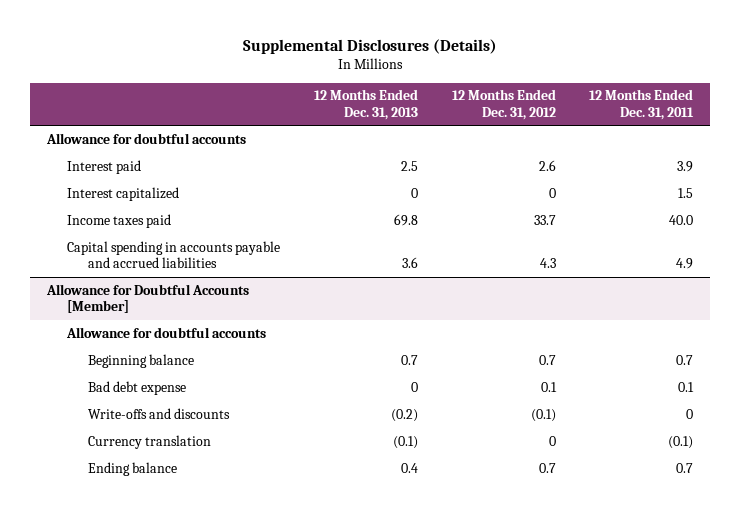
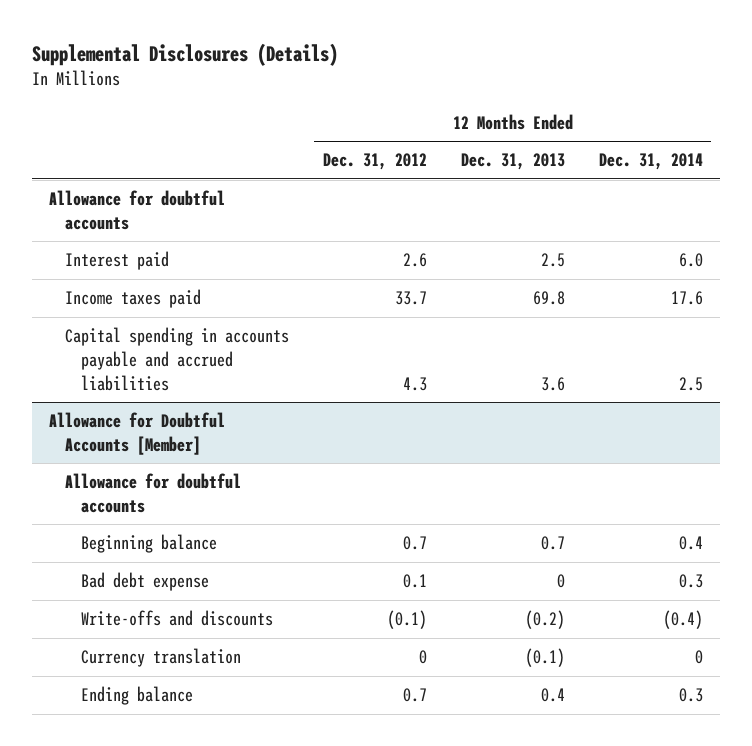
- | 12 Months Ended Dec. 31, 2013 | 12 Months Ended Dec. 31, 2012 | 12 Months Ended Dec. 31, 2011
+ | 12 Months Ended Dec. 31, 2012 | 12 Months Ended Dec. 31, 2013 | 12 Months Ended Dec. 31, 2014
- Interest capitalized | 0 | 0 | 1.5

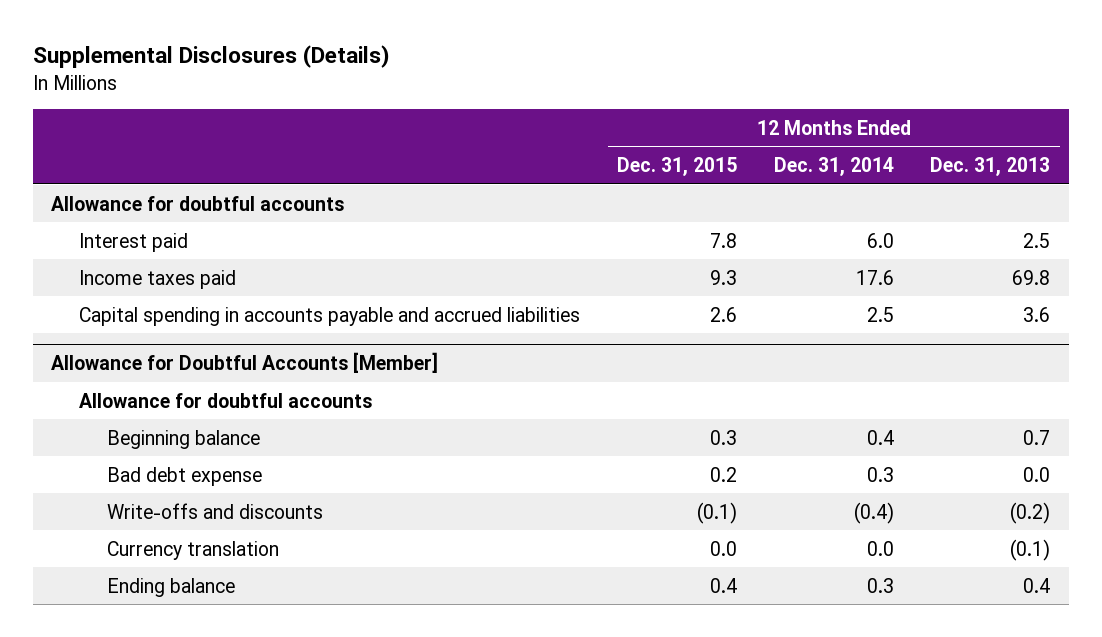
- | 12 Months Ended Dec. 31, 2012 | 12 Months Ended Dec. 31, 2013 | 12 Months Ended Dec. 31, 2014
+ | 12 Months Ended Dec. 31, 2015 | 12 Months Ended Dec. 31, 2014 | 12 Months Ended Dec. 31, 2013
@ Allowance for Doubtful Accounts [Member]
- Bad debt expense | 0.1 | 0 | 0.3
+ Bad debt expense | 0.2 | 0.3 | 0.0
- Currency translation | 0 | (0.1) | 0
+ Currency translation | 0.0 | 0.0 | (0.1)

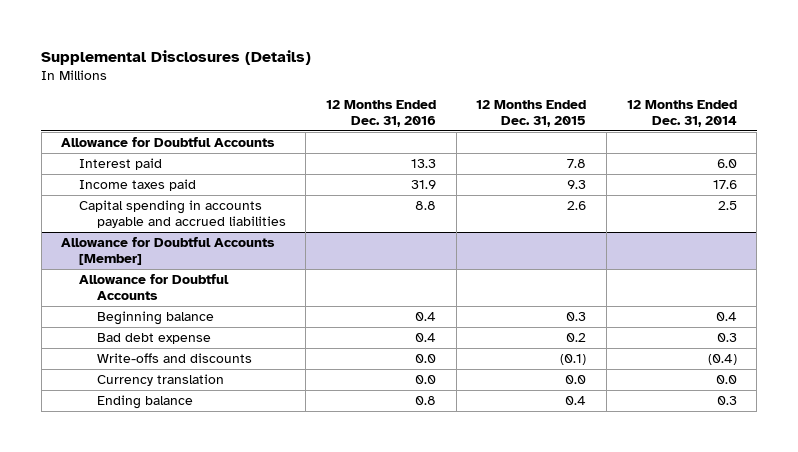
- | 12 Months Ended Dec. 31, 2015 | 12 Months Ended Dec. 31, 2014 | 12 Months Ended Dec. 31, 2013
+ | 12 Months Ended Dec. 31, 2016 | 12 Months Ended Dec. 31, 2015 | 12 Months Ended Dec. 31, 2014
- Allowance for doubtful accounts
+ Allowance for Doubtful Accounts
@ Allowance for Doubtful Accounts [Member]
- Allowance for doubtful accounts
+ Allowance for Doubtful Accounts

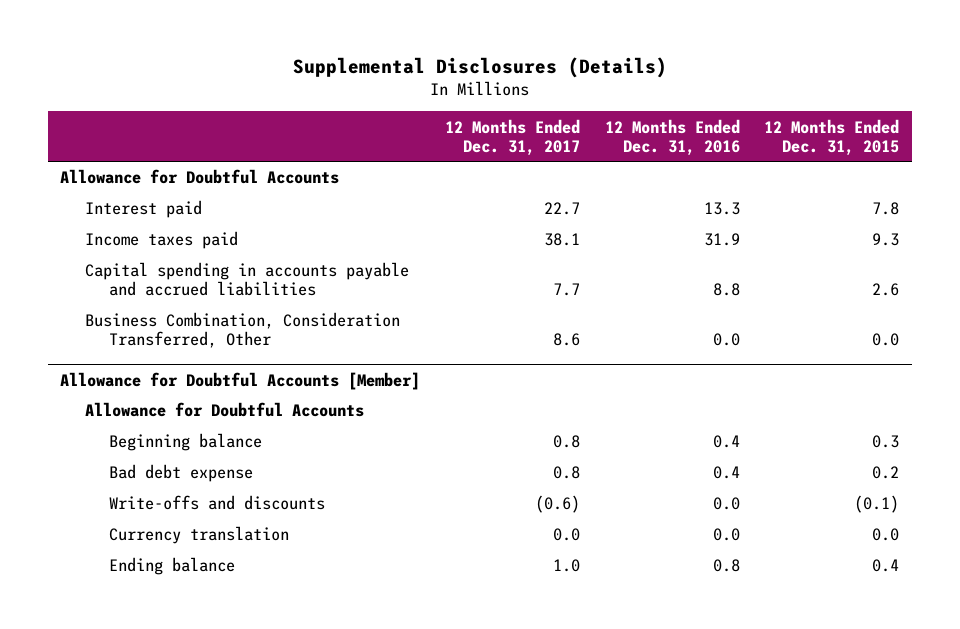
- | 12 Months Ended Dec. 31, 2016 | 12 Months Ended Dec. 31, 2015 | 12 Months Ended Dec. 31, 2014
+ | 12 Months Ended Dec. 31, 2017 | 12 Months Ended Dec. 31, 2016 | 12 Months Ended Dec. 31, 2015
+ Business Combination, Consideration Transferred, Other | 8.6 | 0.0 | 0.0

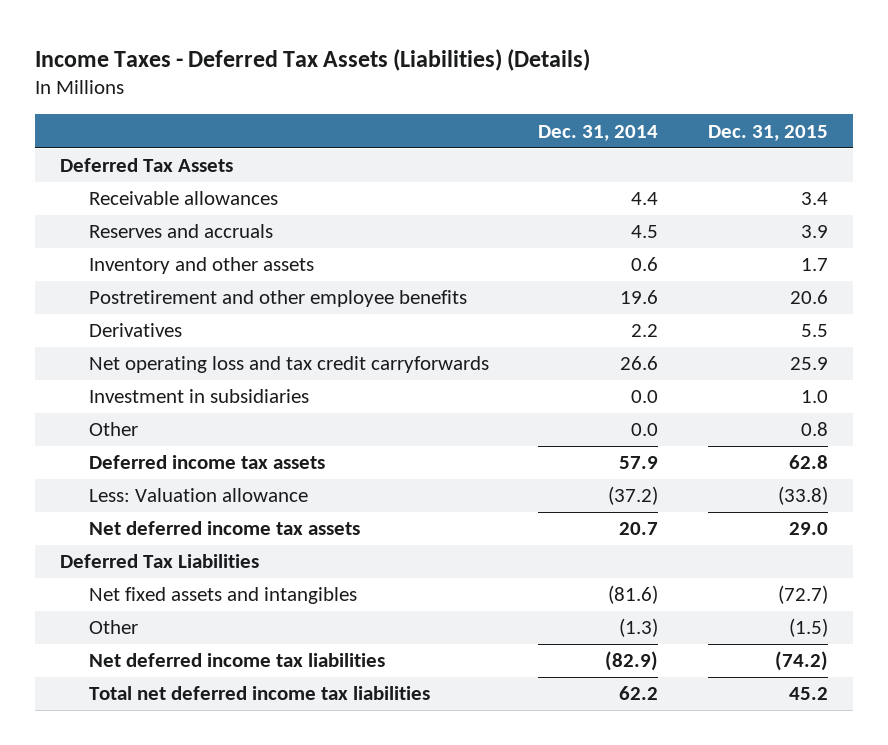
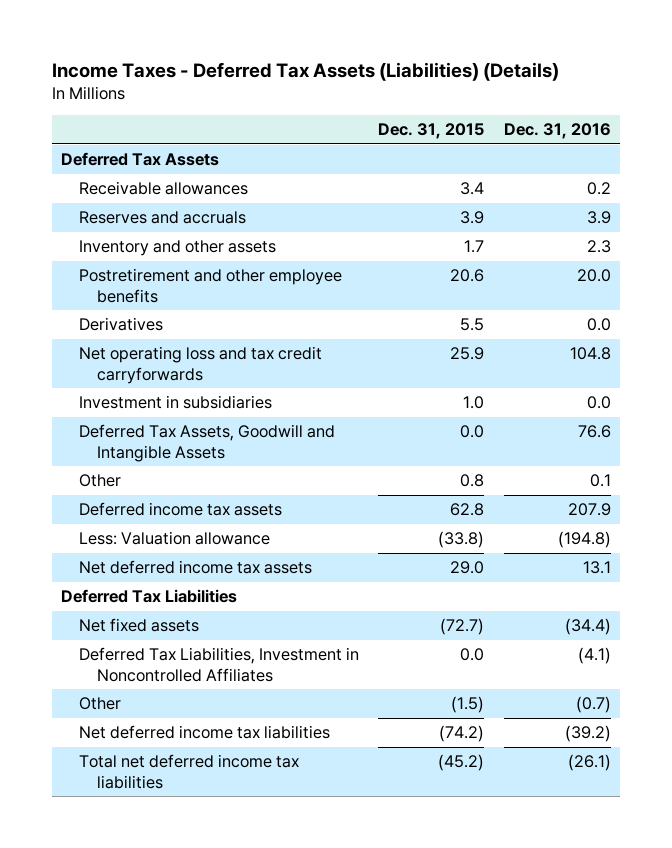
- | Dec. 31, 2014 | Dec. 31, 2015
+ | Dec. 31, 2015 | Dec. 31, 2016
+ Deferred Tax Assets, Goodwill and Intangible Assets | 0.0 | 76.6
- Net fixed assets and intangibles | (81.6) | (72.7)
+ Net fixed assets | (72.7) | (34.4)
+ Deferred Tax Liabilities, Investment in Noncontrolled Affiliates | 0.0 | (4.1)
- Total net deferred income tax liabilities | 62.2 | 45.2
+ Total net deferred income tax liabilities | (45.2) | (26.1)

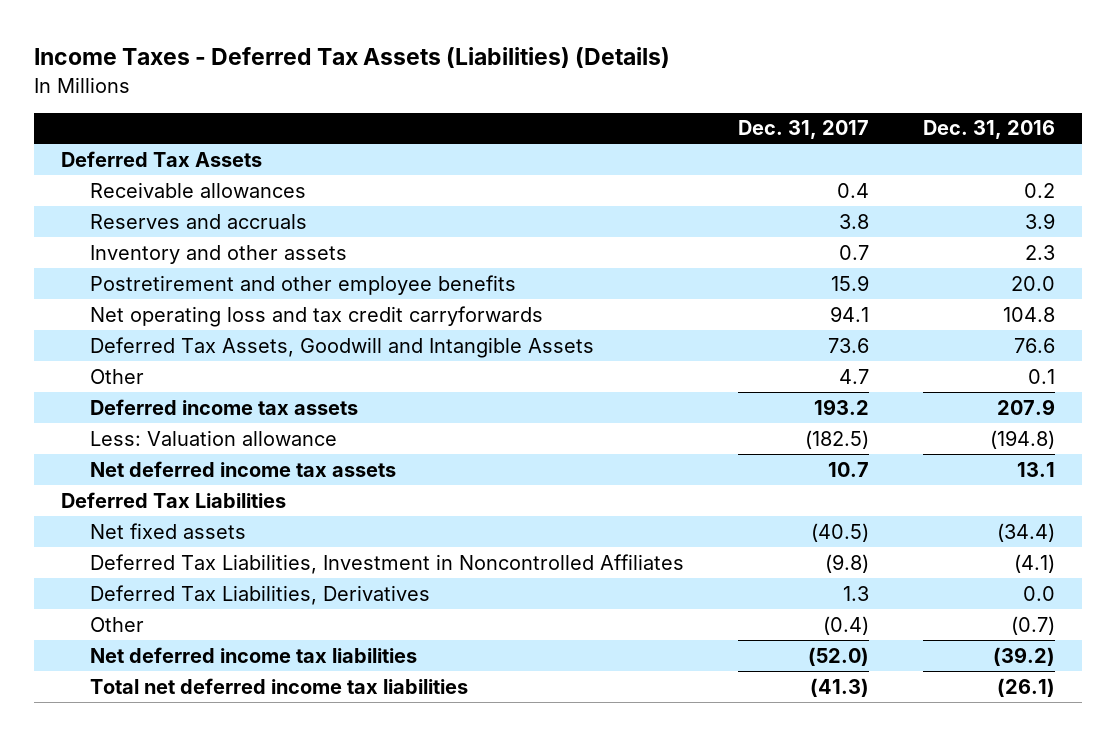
- | Dec. 31, 2015 | Dec. 31, 2016
+ | Dec. 31, 2017 | Dec. 31, 2016
- Derivatives | 5.5 | 0.0
- Investment in subsidiaries | 1.0 | 0.0
+ Deferred Tax Liabilities, Derivatives | 1.3 | 0.0

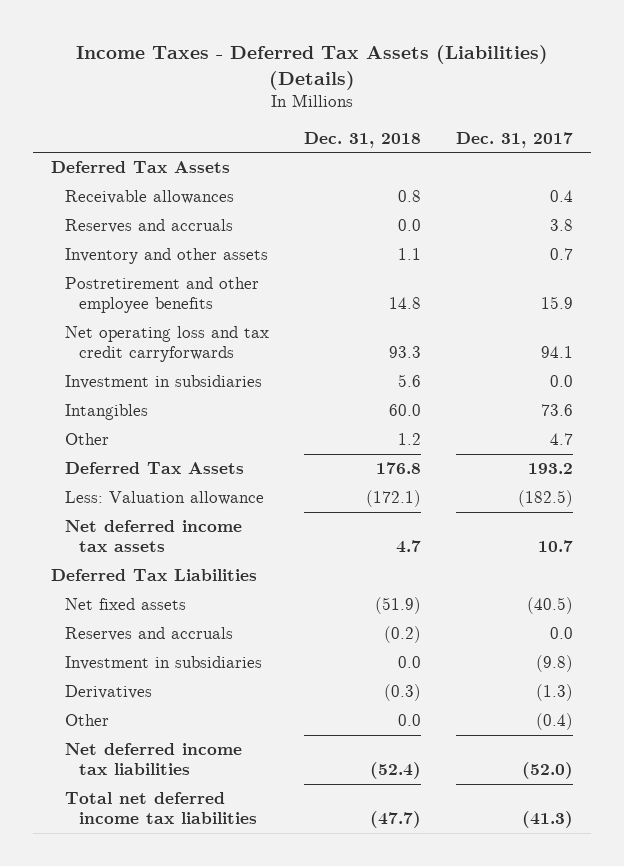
- | Dec. 31, 2017 | Dec. 31, 2016
+ | Dec. 31, 2018 | Dec. 31, 2017
- Deferred Tax Assets, Goodwill and Intangible Assets | 73.6 | 76.6
+ Investment in subsidiaries | 5.6 | 0.0
+ Intangibles | 60.0 | 73.6
- Deferred income tax assets | 193.2 | 207.9
+ Deferred Tax Assets | 176.8 | 193.2
- Deferred Tax Liabilities, Investment in Noncontrolled Affiliates | (9.8) | (4.1)
- Deferred Tax Liabilities, Derivatives | 1.3 | 0.0
+ Reserves and accruals | (0.2) | 0.0
+ Investment in subsidiaries | 0.0 | (9.8)
+ Derivatives | (0.3) | (1.3)

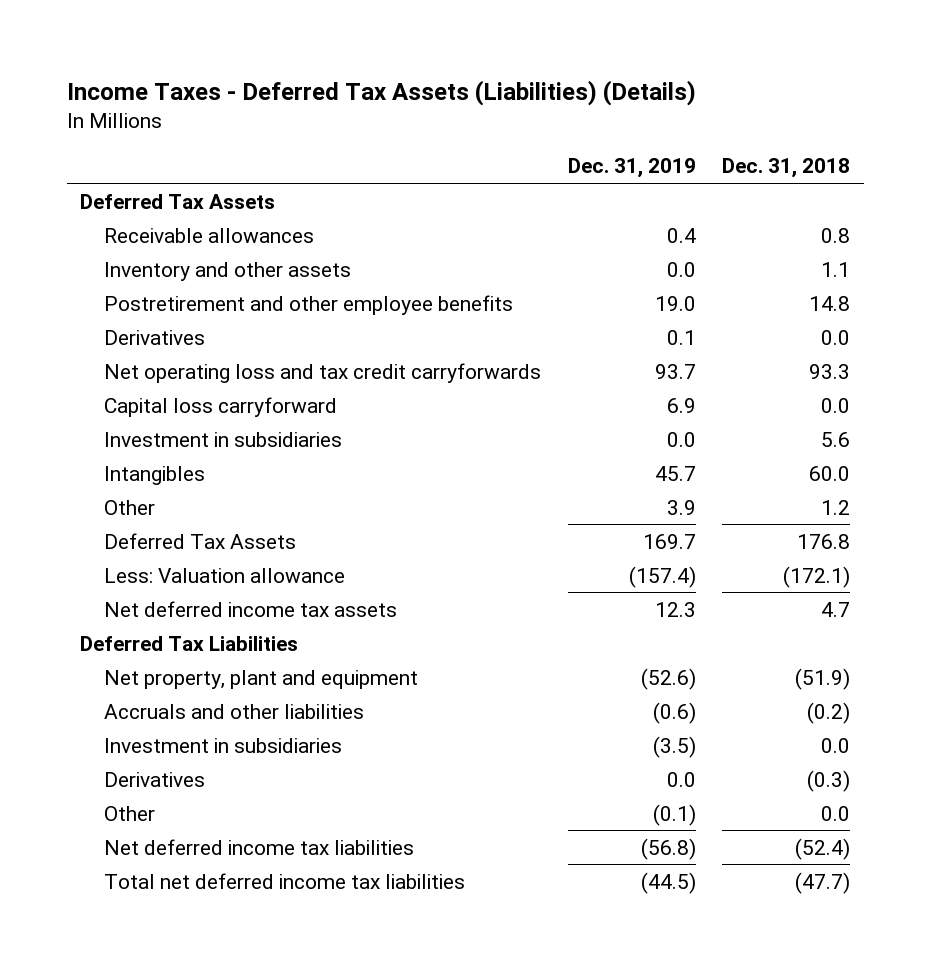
- | Dec. 31, 2018 | Dec. 31, 2017
+ | Dec. 31, 2019 | Dec. 31, 2018
- Reserves and accruals | 0.0 | 3.8
+ Derivatives | 0.1 | 0.0
+ Capital loss carryforward | 6.9 | 0.0
- Net fixed assets | (51.9) | (40.5)
- Reserves and accruals | (0.2) | 0.0
+ Net property, plant and equipment | (52.6) | (51.9)
+ Accruals and other liabilities | (0.6) | (0.2)

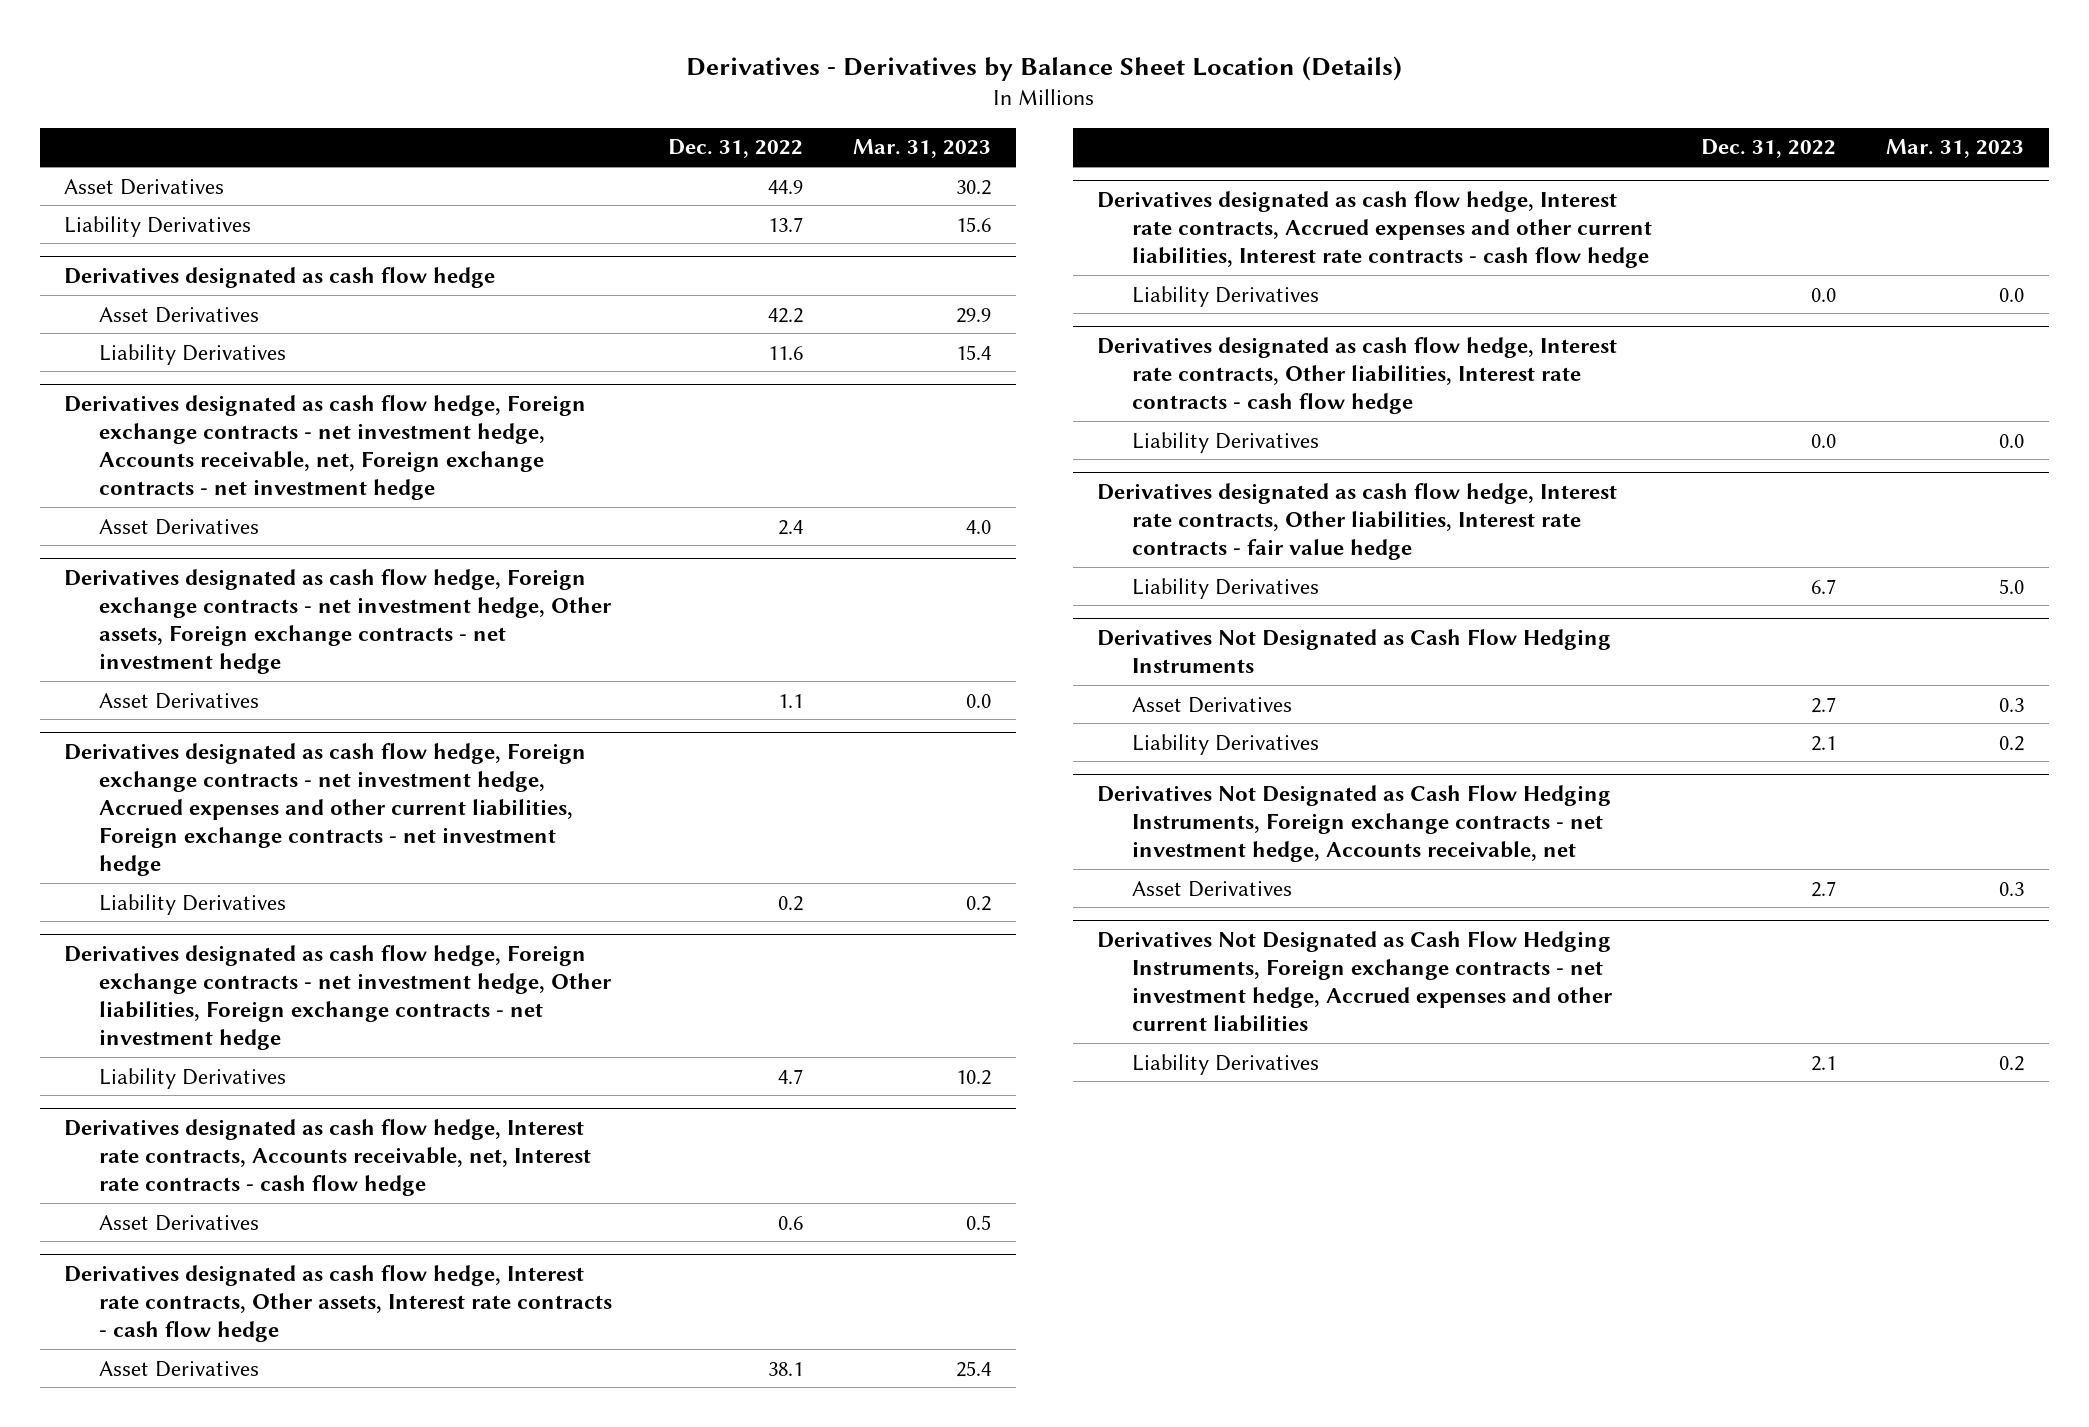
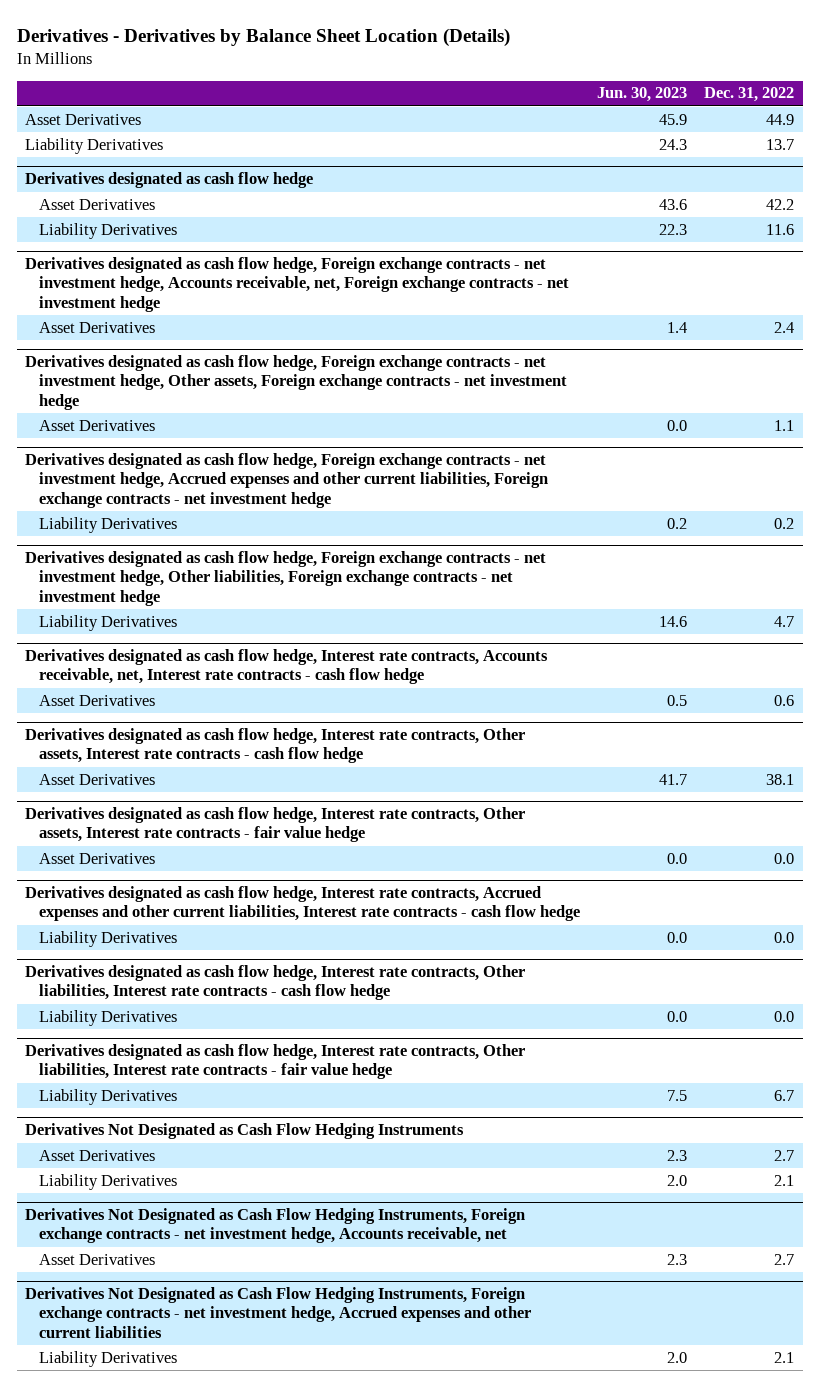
- | Dec. 31, 2022 | Mar. 31, 2023
+ | Jun. 30, 2023 | Dec. 31, 2022
+ Derivatives designated as cash flow hedge, Interest rate contracts, Other assets, Interest rate contracts - fair value hedge
+ Asset Derivatives | 0.0 | 0.0

